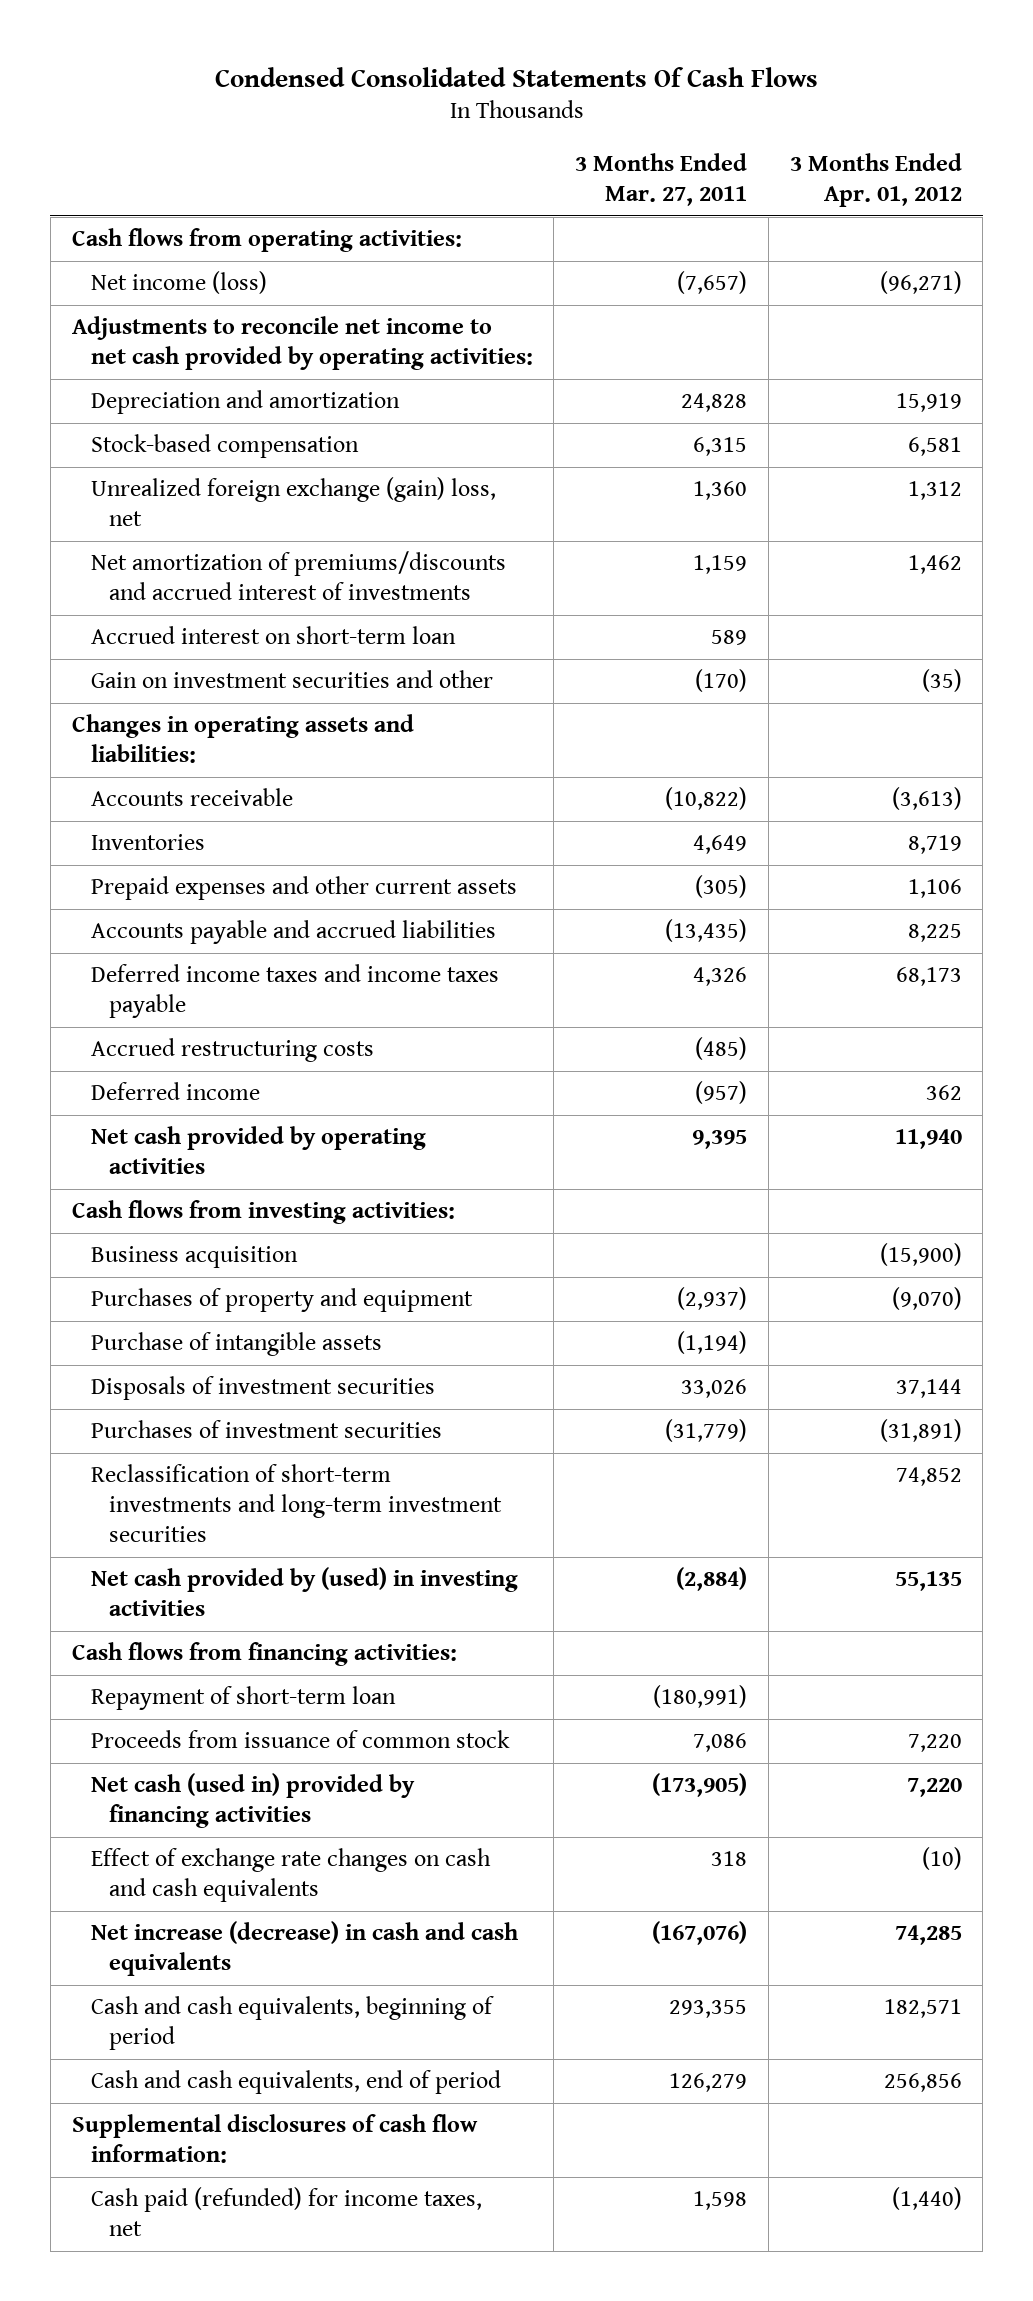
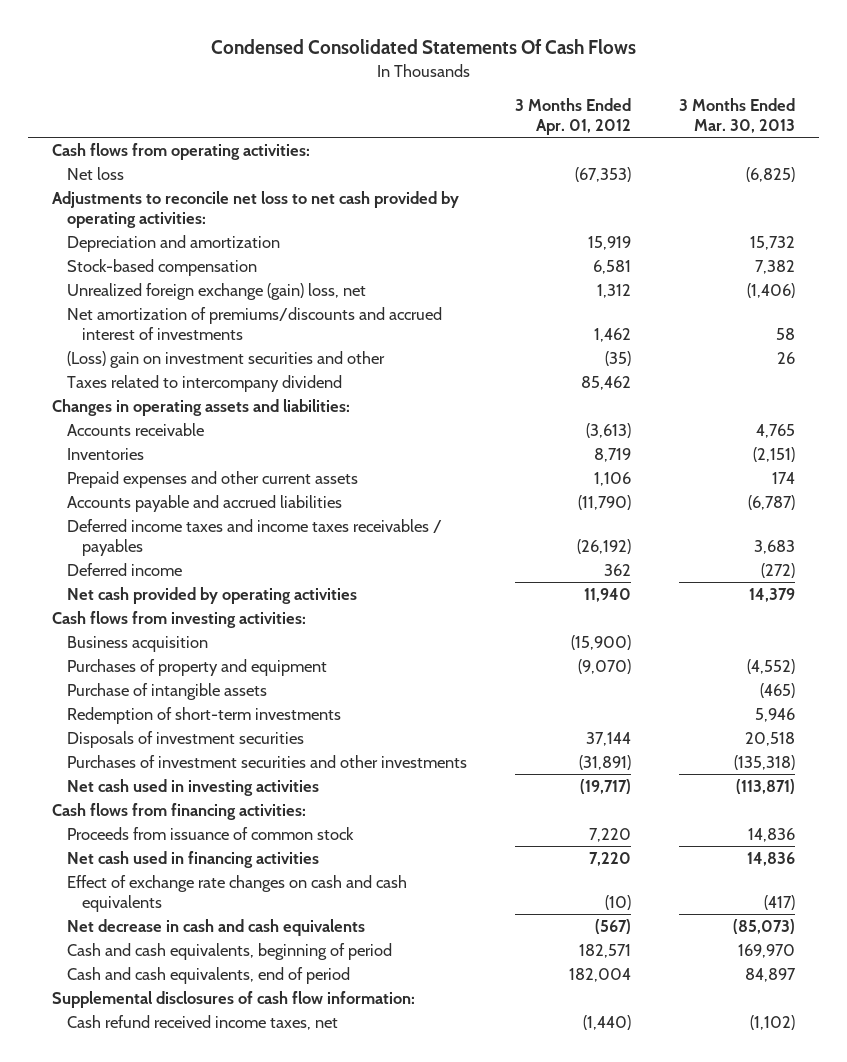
- | 3 Months Ended Mar. 27, 2011 | 3 Months Ended Apr. 01, 2012
+ | 3 Months Ended Apr. 01, 2012 | 3 Months Ended Mar. 30, 2013
- Net income (loss) | (7,657) | (96,271)
- Adjustments to reconcile net income to net cash provided by operating activities:
+ Net loss | (67,353) | (6,825)
+ Adjustments to reconcile net loss to net cash provided by operating activities:
- Accrued interest on short-term loan | 589 |
- Gain on investment securities and other | (170) | (35)
+ (Loss) gain on investment securities and other | (35) | 26
+ Taxes related to intercompany dividend | 85,462 |
- Accounts payable and accrued liabilities | (13,435) | 8,225
- Deferred income taxes and income taxes payable | 4,326 | 68,173
- Accrued restructuring costs | (485) |
+ Accounts payable and accrued liabilities | (11,790) | (6,787)
+ Deferred income taxes and income taxes receivables / payables | (26,192) | 3,683
+ Redemption of short-term investments | | 5,946
- Purchases of investment securities | (31,779) | (31,891)
- Reclassification of short-term investments and long-term investment securities | | 74,852
- Net cash provided by (used) in investing activities | (2,884) | 55,135
+ Purchases of investment securities and other investments | (31,891) | (135,318)
+ Net cash used in investing activities | (19,717) | (113,871)
- Repayment of short-term loan | (180,991) |
- Net cash (used in) provided by financing activities | (173,905) | 7,220
+ Net cash used in financing activities | 7,220 | 14,836
- Net increase (decrease) in cash and cash equivalents | (167,076) | 74,285
+ Net decrease in cash and cash equivalents | (567) | (85,073)
- Cash and cash equivalents, end of period | 126,279 | 256,856
+ Cash and cash equivalents, end of period | 182,004 | 84,897
- Cash paid (refunded) for income taxes, net | 1,598 | (1,440)
+ Cash refund received income taxes, net | (1,440) | (1,102)

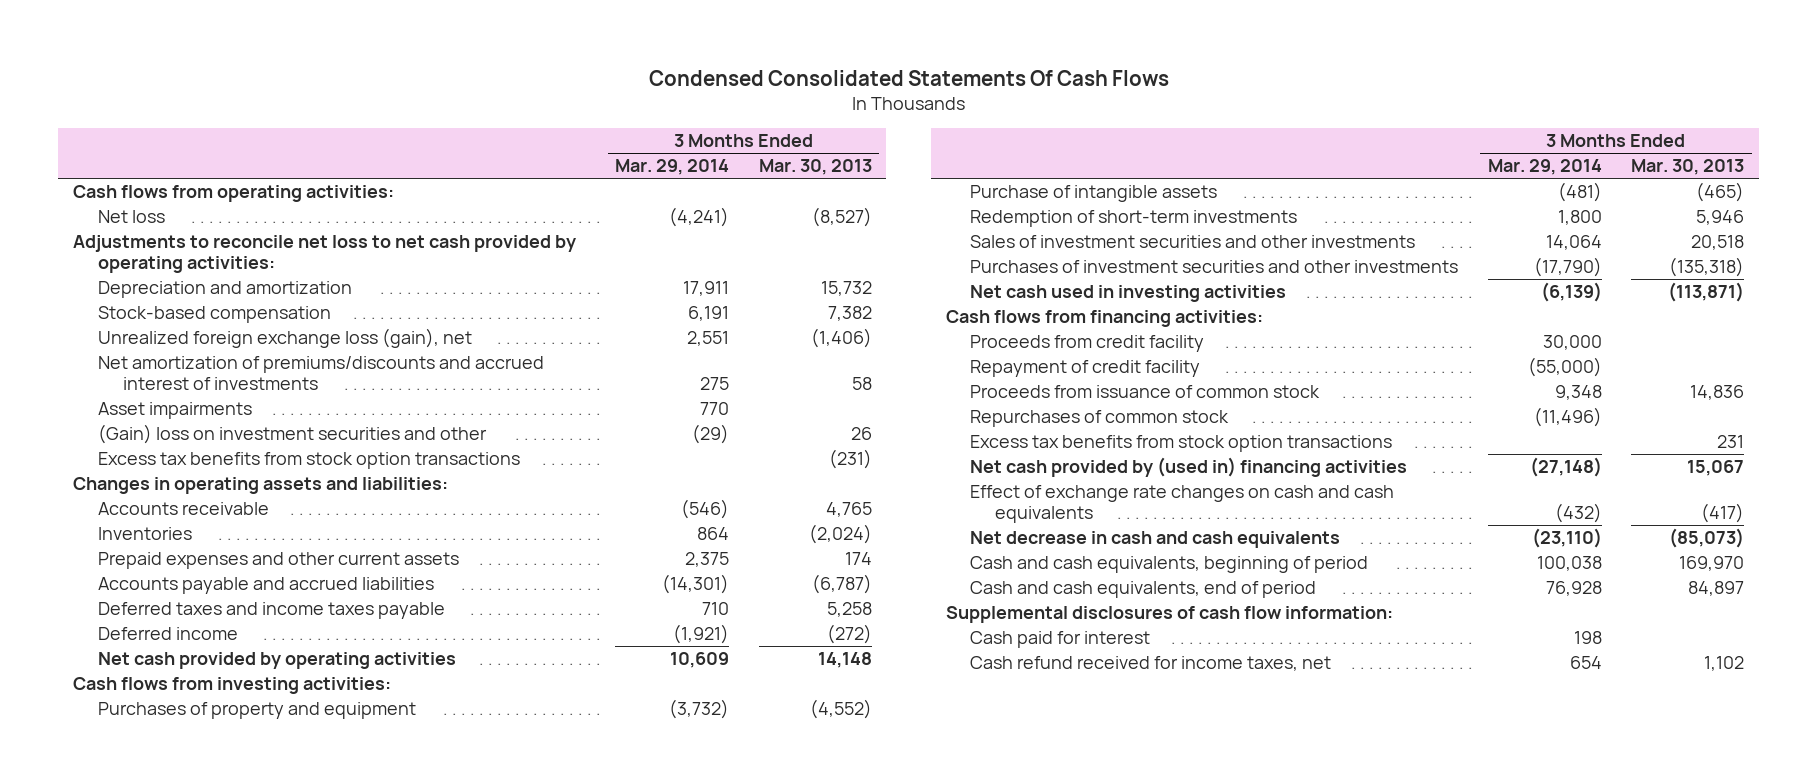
- | 3 Months Ended Apr. 01, 2012 | 3 Months Ended Mar. 30, 2013
+ | 3 Months Ended Mar. 29, 2014 | 3 Months Ended Mar. 30, 2013
- Net loss | (67,353) | (6,825)
+ Net loss | (4,241) | (8,527)
- Unrealized foreign exchange (gain) loss, net | 1,312 | (1,406)
+ Unrealized foreign exchange loss (gain), net | 2,551 | (1,406)
- (Loss) gain on investment securities and other | (35) | 26
- Taxes related to intercompany dividend | 85,462 |
+ Asset impairments | 770 |
+ (Gain) loss on investment securities and other | (29) | 26
+ Excess tax benefits from stock option transactions | | (231)
- Inventories | 8,719 | (2,151)
+ Inventories | 864 | (2,024)
- Deferred income taxes and income taxes receivables / payables | (26,192) | 3,683
+ Deferred taxes and income taxes payable | 710 | 5,258
- Net cash provided by operating activities | 11,940 | 14,379
+ Net cash provided by operating activities | 10,609 | 14,148
- Business acquisition | (15,900) |
- Disposals of investment securities | 37,144 | 20,518
+ Sales of investment securities and other investments | 14,064 | 20,518
+ Proceeds from credit facility | 30,000 |
+ Repayment of credit facility | (55,000) |
- Net cash used in financing activities | 7,220 | 14,836
+ Repurchases of common stock | (11,496) |
+ Excess tax benefits from stock option transactions | | 231
+ Net cash provided by (used in) financing activities | (27,148) | 15,067
- Cash refund received income taxes, net | (1,440) | (1,102)
+ Cash paid for interest | 198 |
+ Cash refund received for income taxes, net | 654 | 1,102

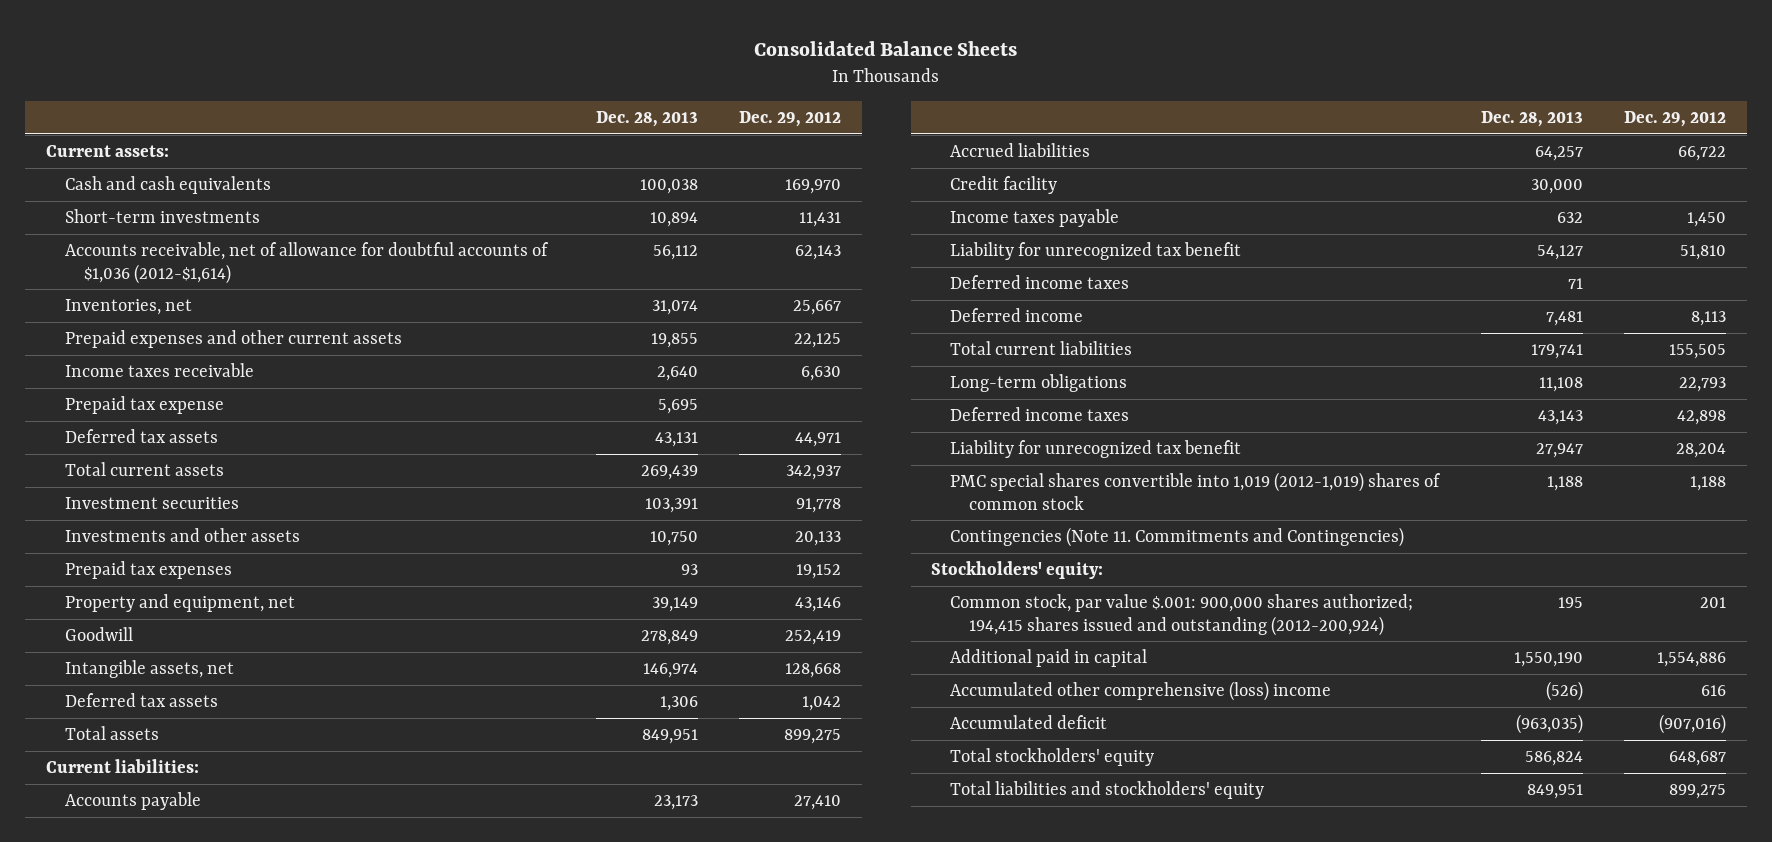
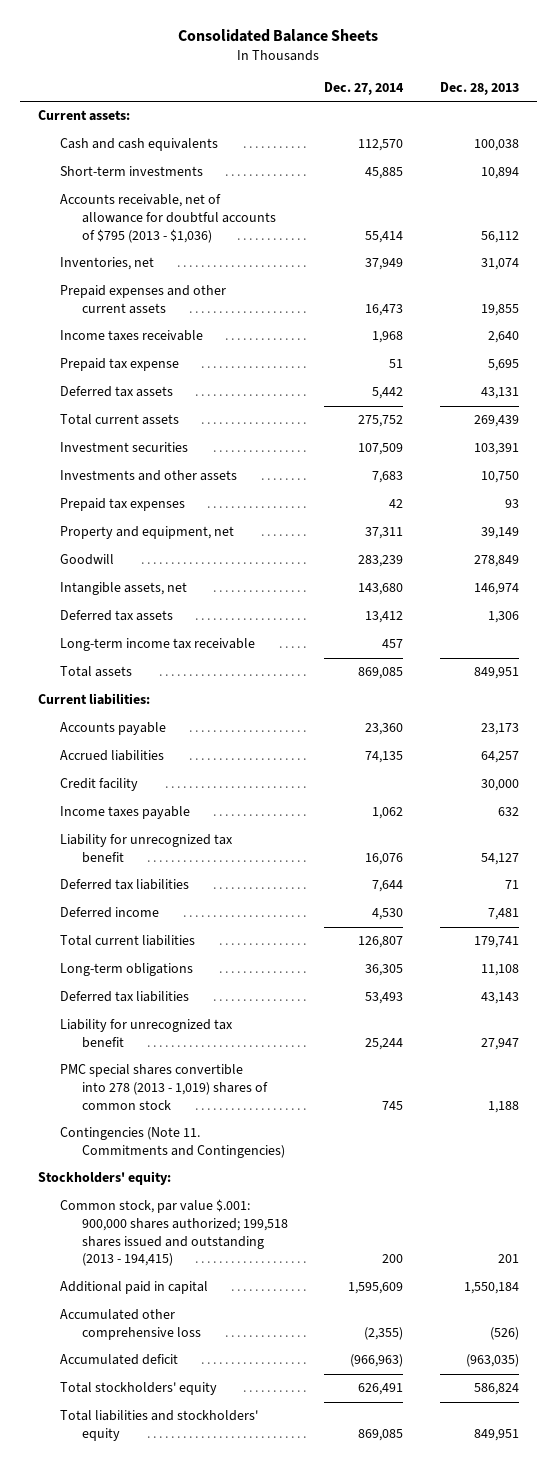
- | Dec. 28, 2013 | Dec. 29, 2012
+ | Dec. 27, 2014 | Dec. 28, 2013
- Accounts receivable, net of allowance for doubtful accounts of $1,036 (2012-$1,614) | 56,112 | 62,143
+ Accounts receivable, net of allowance for doubtful accounts of $795 (2013 - $1,036) | 55,414 | 56,112
+ Long-term income tax receivable | 457 |
- Deferred income taxes | 71 |
+ Deferred tax liabilities | 7,644 | 71
- Deferred income taxes | 43,143 | 42,898
+ Deferred tax liabilities | 53,493 | 43,143
- PMC special shares convertible into 1,019 (2012-1,019) shares of common stock | 1,188 | 1,188
+ PMC special shares convertible into 278 (2013 - 1,019) shares of common stock | 745 | 1,188
- Common stock, par value $.001: 900,000 shares authorized; 194,415 shares issued and outstanding (2012-200,924) | 195 | 201
- Additional paid in capital | 1,550,190 | 1,554,886
- Accumulated other comprehensive (loss) income | (526) | 616
+ Common stock, par value $.001: 900,000 shares authorized; 199,518 shares issued and outstanding (2013 - 194,415) | 200 | 201
+ Additional paid in capital | 1,595,609 | 1,550,184
+ Accumulated other comprehensive loss | (2,355) | (526)

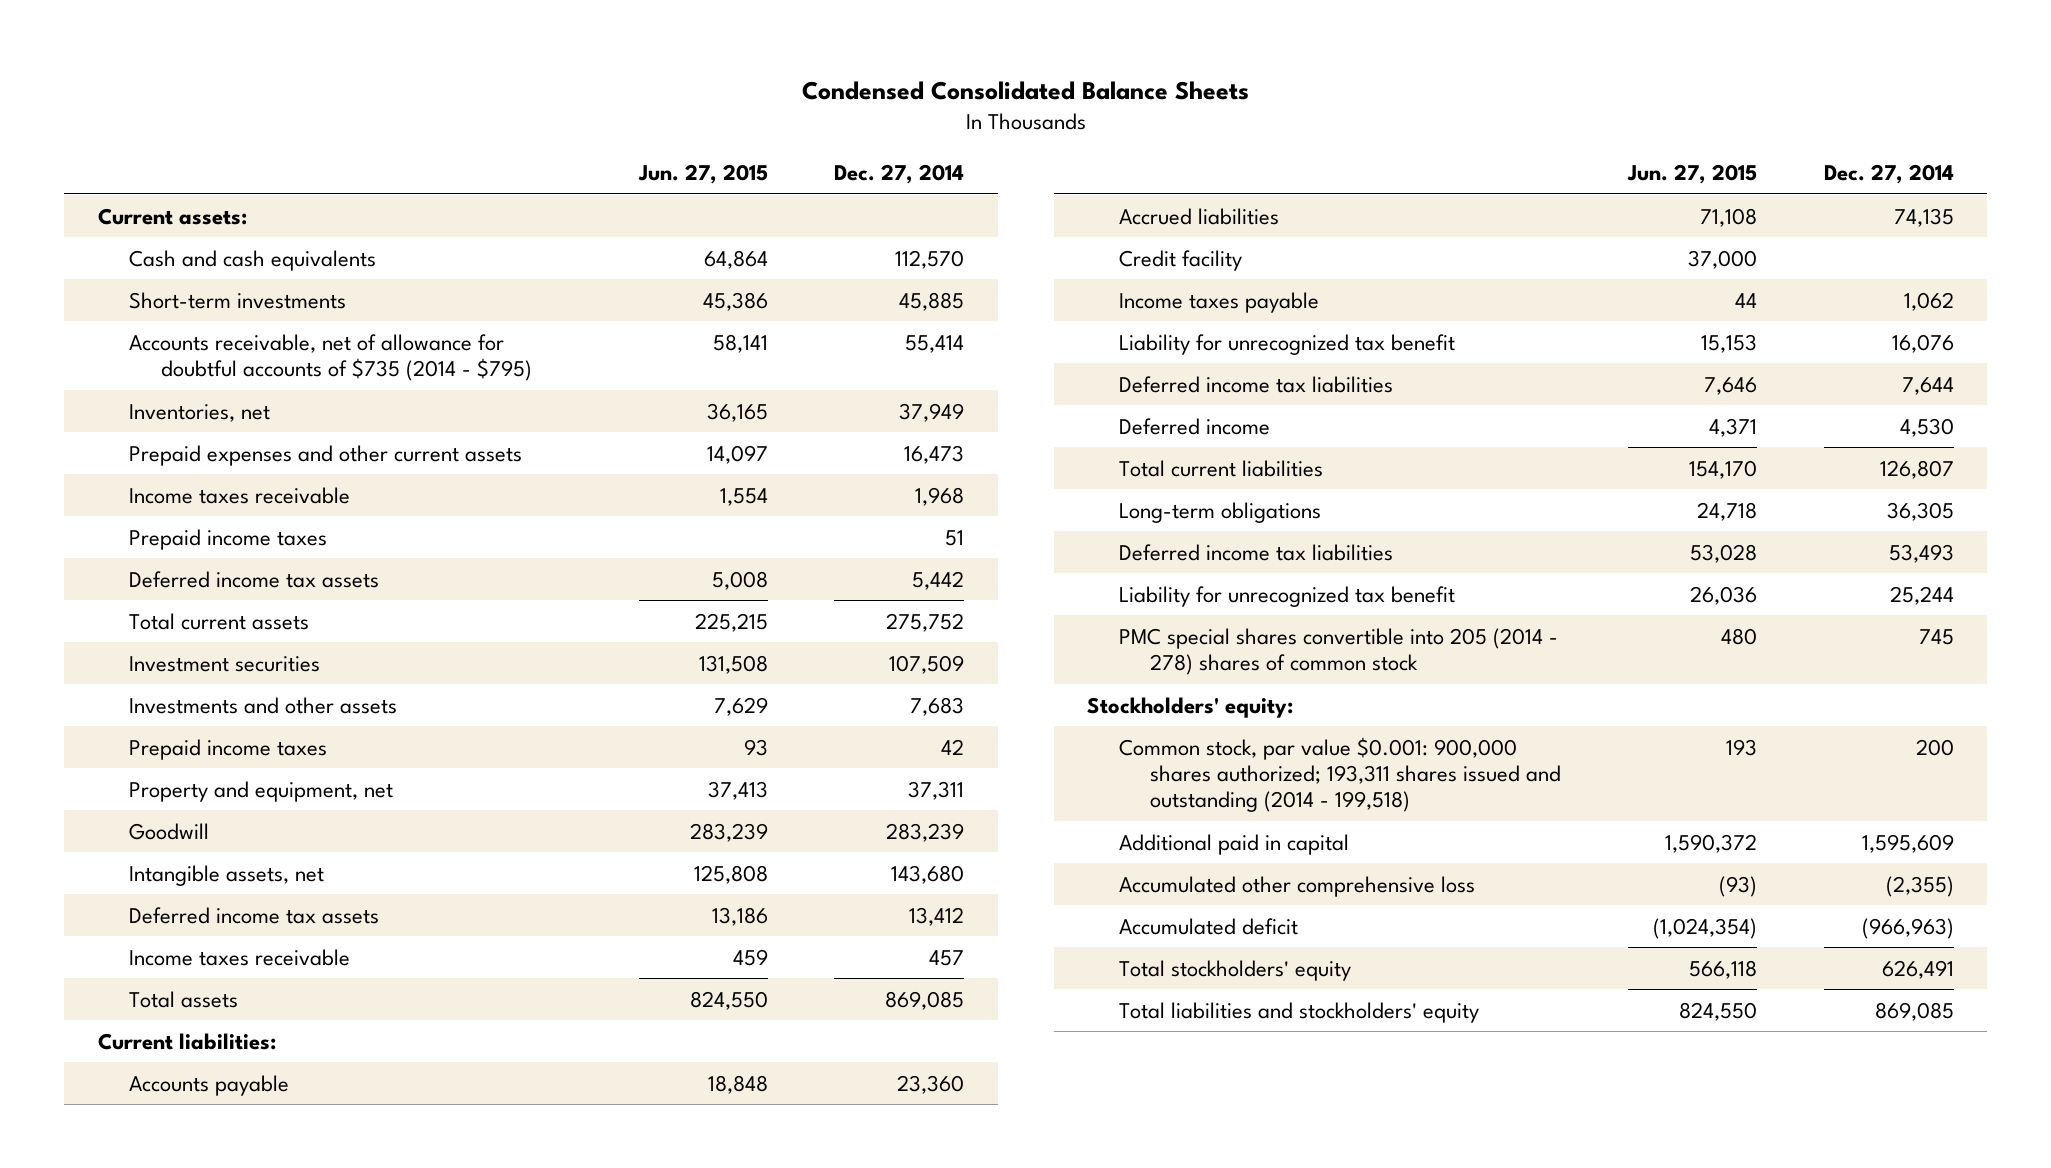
- Consolidated Balance Sheets
+ Condensed Consolidated Balance Sheets
- | Dec. 27, 2014 | Dec. 28, 2013
+ | Jun. 27, 2015 | Dec. 27, 2014
- Accounts receivable, net of allowance for doubtful accounts of $795 (2013 - $1,036) | 55,414 | 56,112
+ Accounts receivable, net of allowance for doubtful accounts of $735 (2014 - $795) | 58,141 | 55,414
- Prepaid tax expense | 51 | 5,695
- Deferred tax assets | 5,442 | 43,131
+ Prepaid income taxes | | 51
+ Deferred income tax assets | 5,008 | 5,442
- Prepaid tax expenses | 42 | 93
+ Prepaid income taxes | 93 | 42
- Deferred tax assets | 13,412 | 1,306
- Long-term income tax receivable | 457 |
+ Deferred income tax assets | 13,186 | 13,412
+ Income taxes receivable | 459 | 457
- Deferred tax liabilities | 7,644 | 71
+ Deferred income tax liabilities | 7,646 | 7,644
- Deferred tax liabilities | 53,493 | 43,143
+ Deferred income tax liabilities | 53,028 | 53,493
- PMC special shares convertible into 278 (2013 - 1,019) shares of common stock | 745 | 1,188
- Contingencies (Note 11. Commitments and Contingencies)
+ PMC special shares convertible into 205 (2014 - 278) shares of common stock | 480 | 745
- Common stock, par value $.001: 900,000 shares authorized; 199,518 shares issued and outstanding (2013 - 194,415) | 200 | 201
+ Common stock, par value $0.001: 900,000 shares authorized; 193,311 shares issued and outstanding (2014 - 199,518) | 193 | 200

